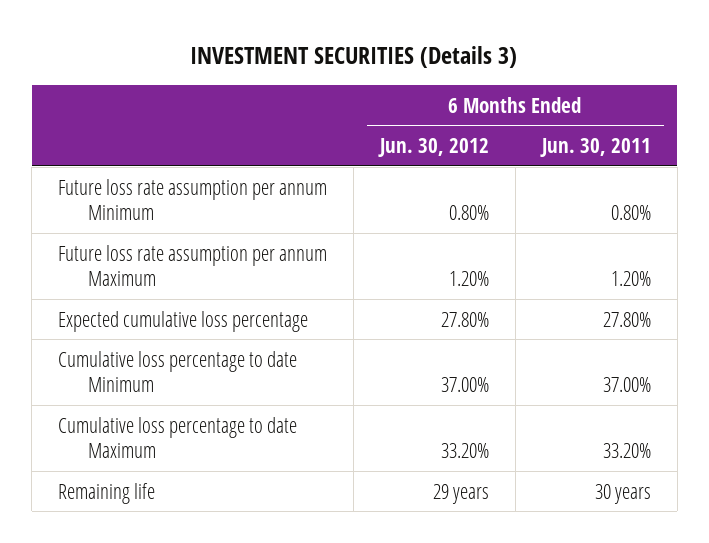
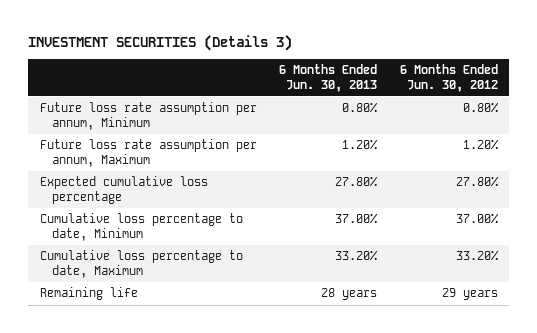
- | 6 Months Ended Jun. 30, 2012 | 6 Months Ended Jun. 30, 2011
+ | 6 Months Ended Jun. 30, 2013 | 6 Months Ended Jun. 30, 2012
- Future loss rate assumption per annum Minimum | 0.80% | 0.80%
- Future loss rate assumption per annum Maximum | 1.20% | 1.20%
+ Future loss rate assumption per annum, Minimum | 0.80% | 0.80%
+ Future loss rate assumption per annum, Maximum | 1.20% | 1.20%
- Cumulative loss percentage to date Minimum | 37.00% | 37.00%
- Cumulative loss percentage to date Maximum | 33.20% | 33.20%
+ Cumulative loss percentage to date, Minimum | 37.00% | 37.00%
+ Cumulative loss percentage to date, Maximum | 33.20% | 33.20%

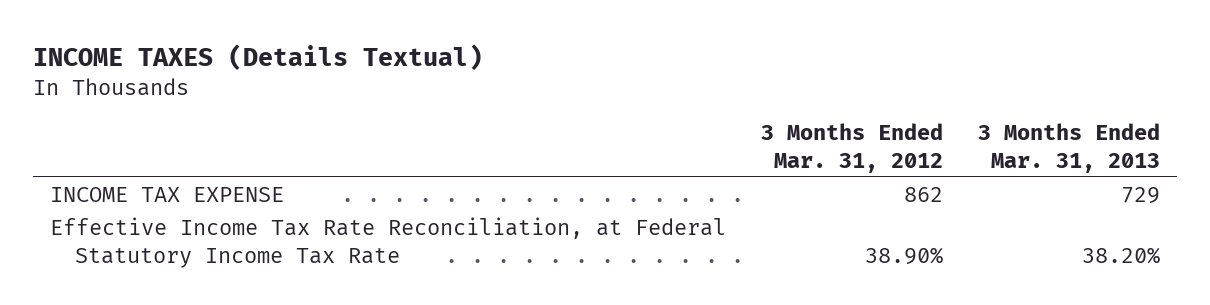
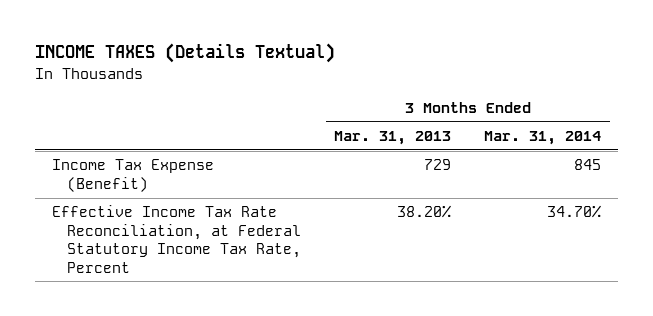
- | 3 Months Ended Mar. 31, 2012 | 3 Months Ended Mar. 31, 2013
+ | 3 Months Ended Mar. 31, 2013 | 3 Months Ended Mar. 31, 2014
- INCOME TAX EXPENSE | 862 | 729
- Effective Income Tax Rate Reconciliation, at Federal Statutory Income Tax Rate | 38.90% | 38.20%
+ Income Tax Expense (Benefit) | 729 | 845
+ Effective Income Tax Rate Reconciliation, at Federal Statutory Income Tax Rate, Percent | 38.20% | 34.70%

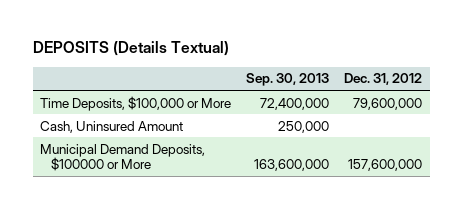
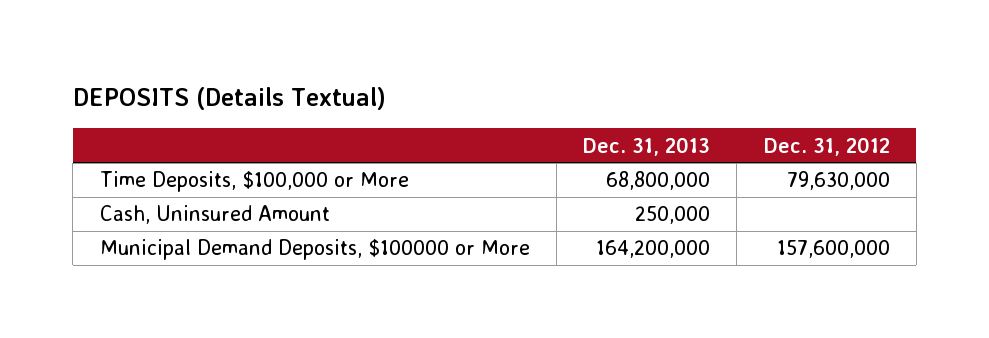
- | Sep. 30, 2013 | Dec. 31, 2012
+ | Dec. 31, 2013 | Dec. 31, 2012
- Time Deposits, $100,000 or More | 72,400,000 | 79,600,000
+ Time Deposits, $100,000 or More | 68,800,000 | 79,630,000

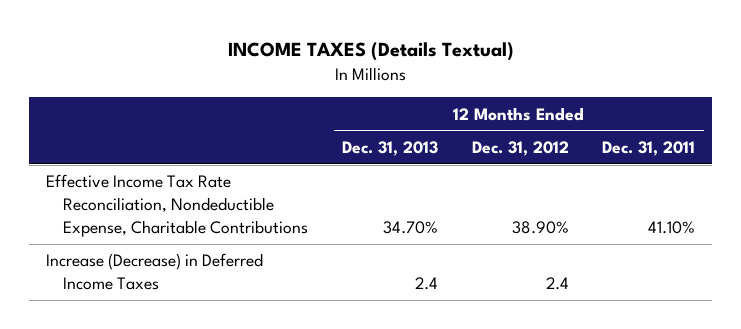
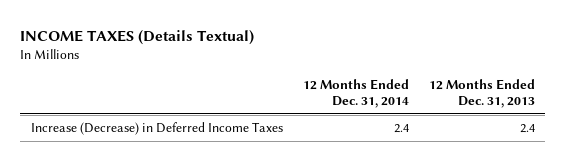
- | 12 Months Ended Dec. 31, 2013 | 12 Months Ended Dec. 31, 2012 | 12 Months Ended Dec. 31, 2011
+ | 12 Months Ended Dec. 31, 2014 | 12 Months Ended Dec. 31, 2013
- Effective Income Tax Rate Reconciliation, Nondeductible Expense, Charitable Contributions | 34.70% | 38.90% | 41.10%

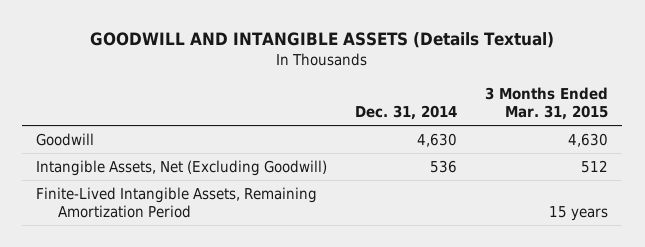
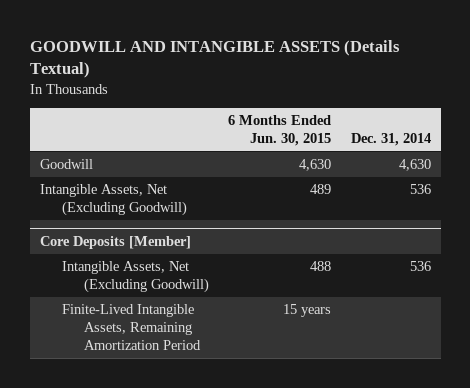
- | Dec. 31, 2014 | 3 Months Ended Mar. 31, 2015
+ | 6 Months Ended Jun. 30, 2015 | Dec. 31, 2014
+ Core Deposits [Member]
+ Intangible Assets, Net (Excluding Goodwill) | 488 | 536

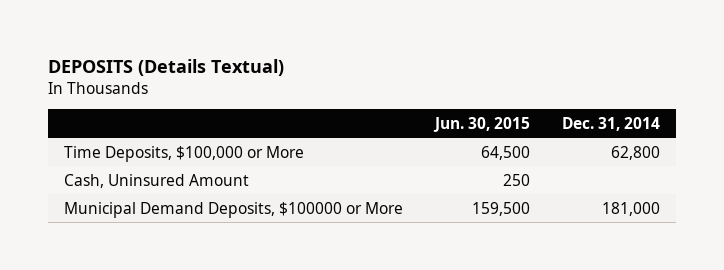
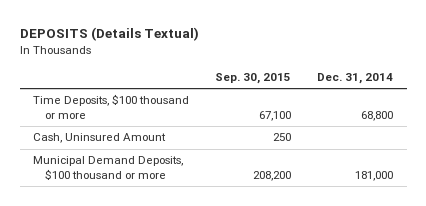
- | Jun. 30, 2015 | Dec. 31, 2014
+ | Sep. 30, 2015 | Dec. 31, 2014
- Time Deposits, $100,000 or More | 64,500 | 62,800
+ Time Deposits, $100 thousand or more | 67,100 | 68,800
- Municipal Demand Deposits, $100000 or More | 159,500 | 181,000
+ Municipal Demand Deposits, $100 thousand or more | 208,200 | 181,000

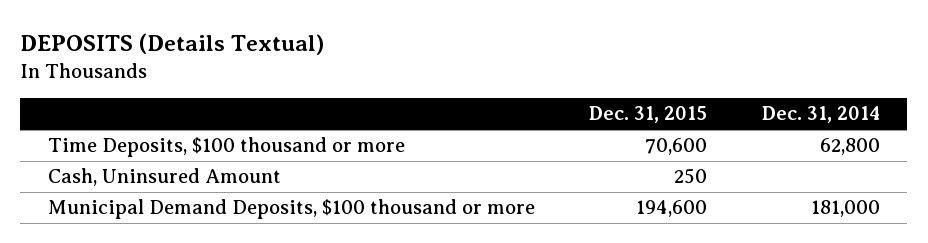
- | Sep. 30, 2015 | Dec. 31, 2014
+ | Dec. 31, 2015 | Dec. 31, 2014
- Time Deposits, $100 thousand or more | 67,100 | 68,800
+ Time Deposits, $100 thousand or more | 70,600 | 62,800

